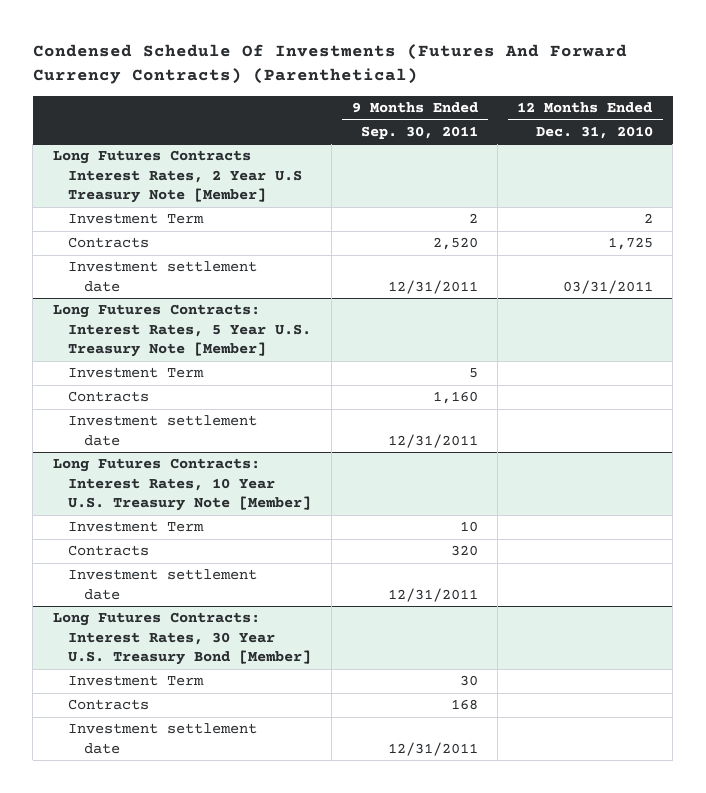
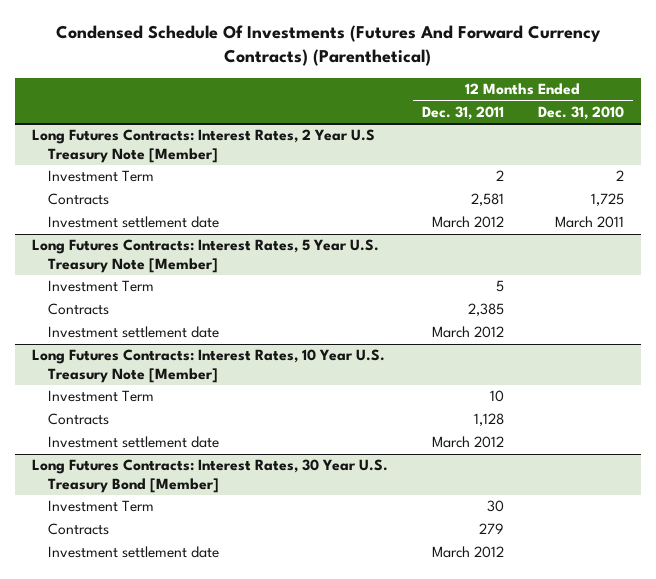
- | 9 Months Ended Sep. 30, 2011 | 12 Months Ended Dec. 31, 2010
+ | 12 Months Ended Dec. 31, 2011 | 12 Months Ended Dec. 31, 2010
- Long Futures Contracts Interest Rates, 2 Year U.S Treasury Note [Member]
+ Long Futures Contracts: Interest Rates, 2 Year U.S Treasury Note [Member]
- Investment settlement date | 12/31/2011 | 03/31/2011
+ Investment settlement date | March 2012 | March 2011

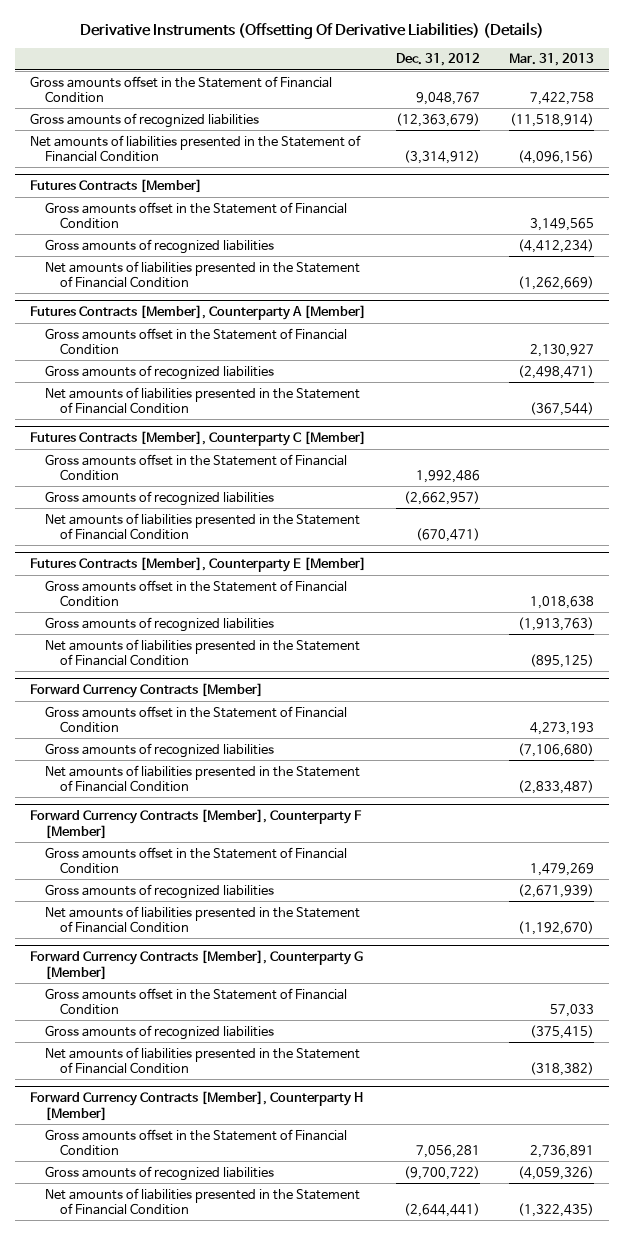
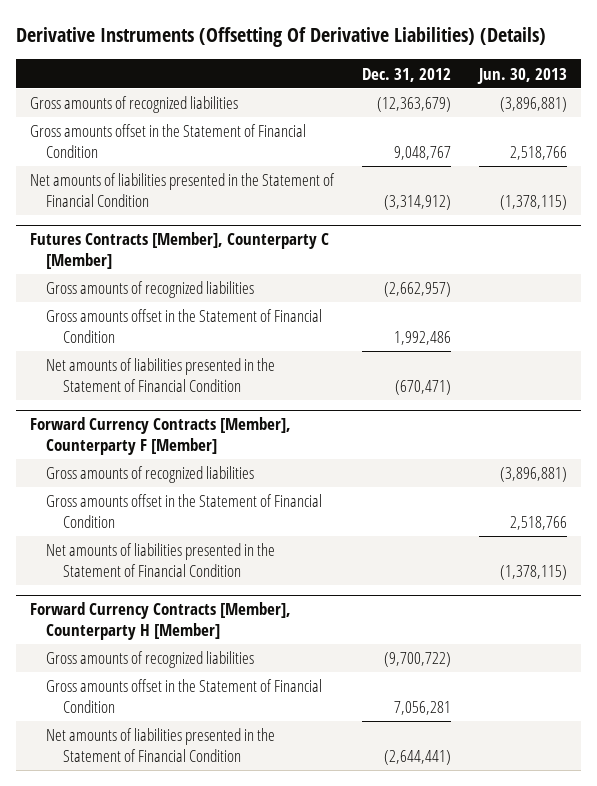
- | Dec. 31, 2012 | Mar. 31, 2013
+ | Dec. 31, 2012 | Jun. 30, 2013
moved down: Gross amounts offset in the Statement of Financial Condition | 9,048,767 | 2,518,766
- Futures Contracts [Member]
- Gross amounts offset in the Statement of Financial Condition | | 3,149,565
- Gross amounts of recognized liabilities | | (4,412,234)
- Net amounts of liabilities presented in the Statement of Financial Condition | | (1,262,669)
- Futures Contracts [Member], Counterparty A [Member]
- Gross amounts offset in the Statement of Financial Condition | | 2,130,927
- Gross amounts of recognized liabilities | | (2,498,471)
- Net amounts of liabilities presented in the Statement of Financial Condition | | (367,544)
@ Futures Contracts [Member], Counterparty C [Member]
moved down: Gross amounts offset in the Statement of Financial Condition | 1,992,486 |
- Futures Contracts [Member], Counterparty E [Member]
- Gross amounts offset in the Statement of Financial Condition | | 1,018,638
- Gross amounts of recognized liabilities | | (1,913,763)
- Net amounts of liabilities presented in the Statement of Financial Condition | | (895,125)
- Forward Currency Contracts [Member]
- Gross amounts offset in the Statement of Financial Condition | | 4,273,193
- Gross amounts of recognized liabilities | | (7,106,680)
- Net amounts of liabilities presented in the Statement of Financial Condition | | (2,833,487)
@ Forward Currency Contracts [Member], Counterparty F [Member]
moved down: Gross amounts offset in the Statement of Financial Condition | | 2,518,766
- Forward Currency Contracts [Member], Counterparty G [Member]
- Gross amounts offset in the Statement of Financial Condition | | 57,033
- Gross amounts of recognized liabilities | | (375,415)
- Net amounts of liabilities presented in the Statement of Financial Condition | | (318,382)
@ Forward Currency Contracts [Member], Counterparty H [Member]
moved down: Gross amounts offset in the Statement of Financial Condition | 7,056,281 |

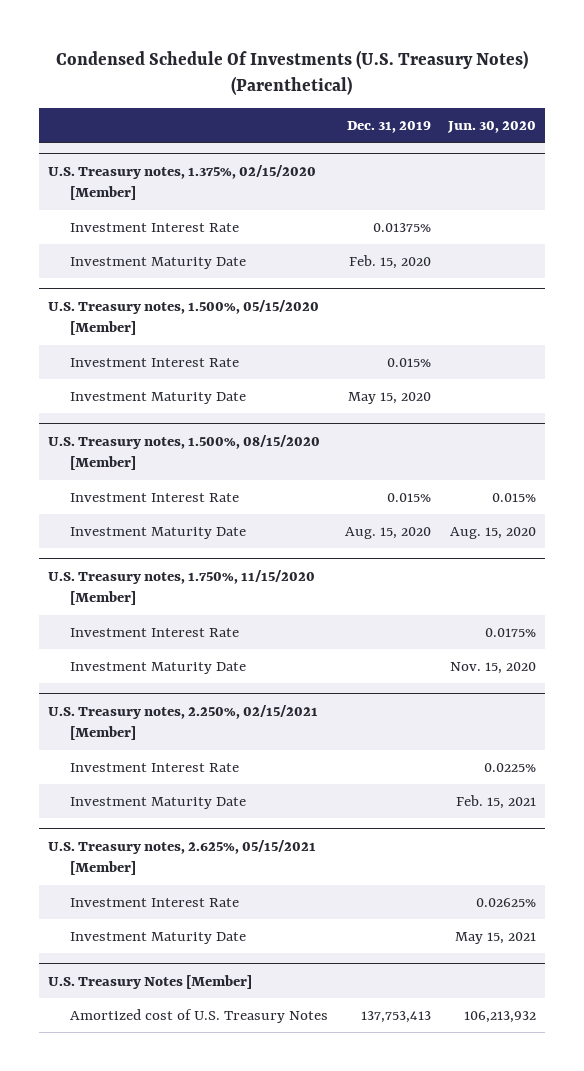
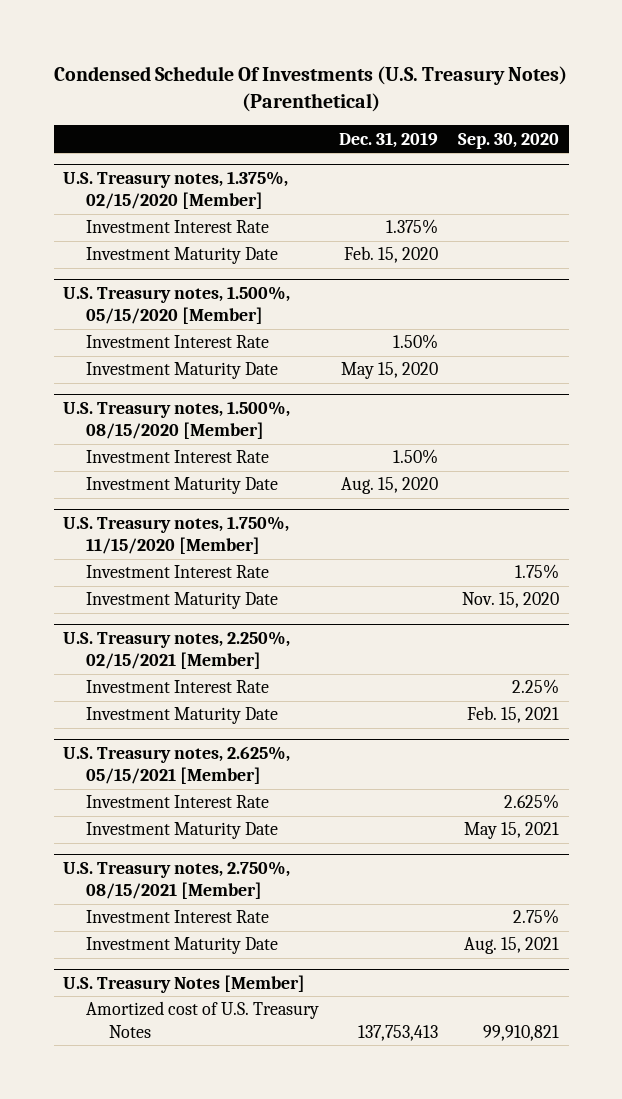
- | Dec. 31, 2019 | Jun. 30, 2020
+ | Dec. 31, 2019 | Sep. 30, 2020
@ U.S. Treasury notes, 1.375%, 02/15/2020 [Member]
- Investment Interest Rate | 0.01375% |
+ Investment Interest Rate | 1.375% |
@ U.S. Treasury notes, 1.500%, 05/15/2020 [Member]
- Investment Interest Rate | 0.015% |
+ Investment Interest Rate | 1.50% |
@ U.S. Treasury notes, 1.500%, 08/15/2020 [Member]
- Investment Interest Rate | 0.015% | 0.015%
+ Investment Interest Rate | 1.50% |
+ U.S. Treasury notes, 2.750%, 08/15/2021 [Member]
+ Investment Interest Rate | | 2.75%
+ Investment Maturity Date | | Aug. 15, 2021

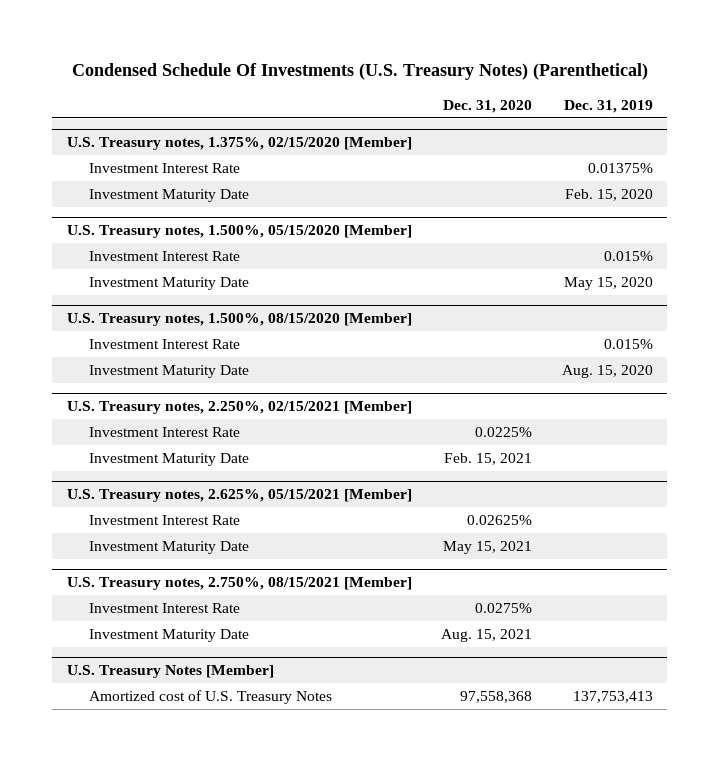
- | Dec. 31, 2019 | Sep. 30, 2020
+ | Dec. 31, 2020 | Dec. 31, 2019
@ U.S. Treasury notes, 1.375%, 02/15/2020 [Member]
- Investment Interest Rate | 1.375% |
+ Investment Interest Rate | | 0.01375%
@ U.S. Treasury notes, 1.500%, 05/15/2020 [Member]
- Investment Interest Rate | 1.50% |
+ Investment Interest Rate | | 0.015%
@ U.S. Treasury notes, 1.500%, 08/15/2020 [Member]
- Investment Interest Rate | 1.50% |
+ Investment Interest Rate | | 0.015%
- U.S. Treasury notes, 1.750%, 11/15/2020 [Member]
- Investment Interest Rate | | 1.75%
- Investment Maturity Date | | Nov. 15, 2020

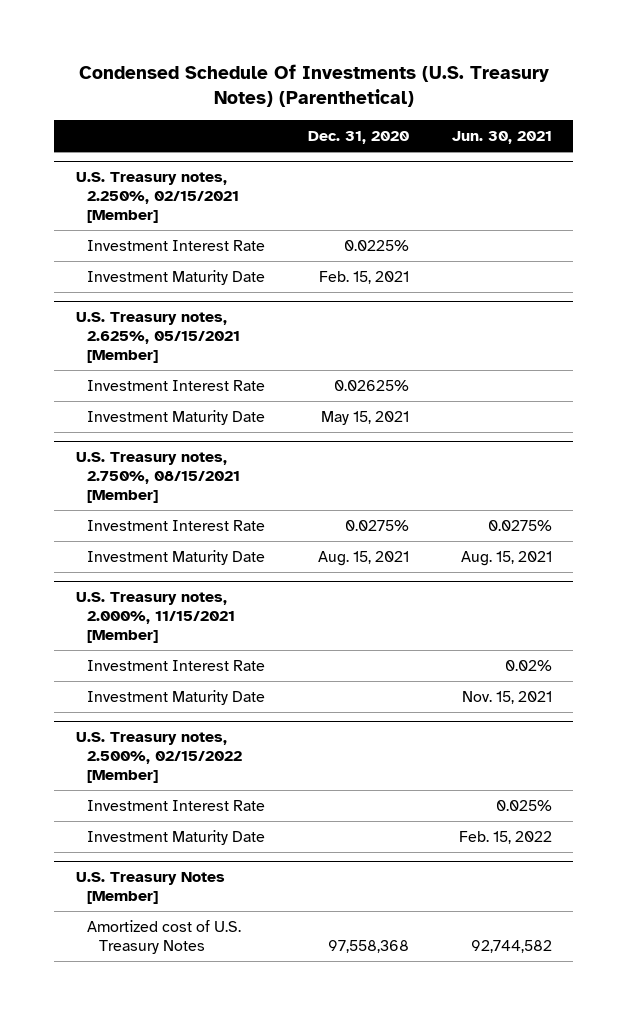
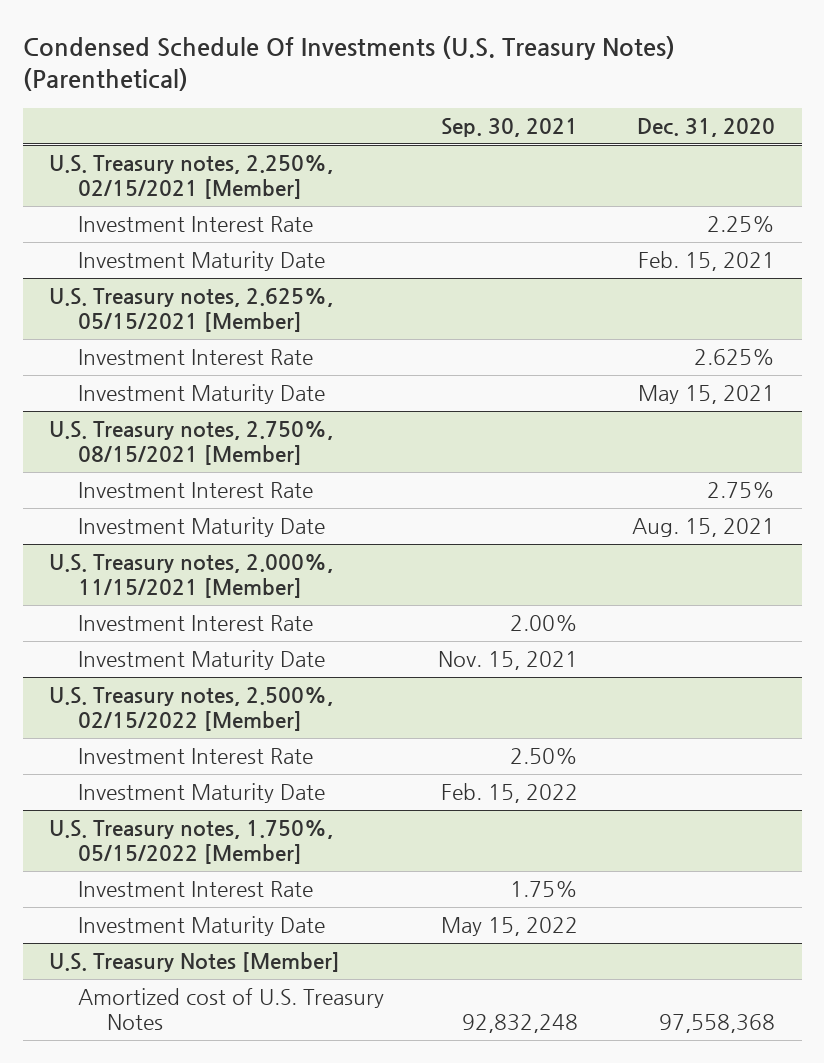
- | Dec. 31, 2020 | Jun. 30, 2021
+ | Sep. 30, 2021 | Dec. 31, 2020
@ U.S. Treasury notes, 2.250%, 02/15/2021 [Member]
- Investment Interest Rate | 0.0225% |
+ Investment Interest Rate | | 2.25%
@ U.S. Treasury notes, 2.625%, 05/15/2021 [Member]
- Investment Interest Rate | 0.02625% |
+ Investment Interest Rate | | 2.625%
@ U.S. Treasury notes, 2.750%, 08/15/2021 [Member]
- Investment Interest Rate | 0.0275% | 0.0275%
+ Investment Interest Rate | | 2.75%
+ U.S. Treasury notes, 1.750%, 05/15/2022 [Member]
+ Investment Interest Rate | 1.75% |
+ Investment Maturity Date | May 15, 2022 |

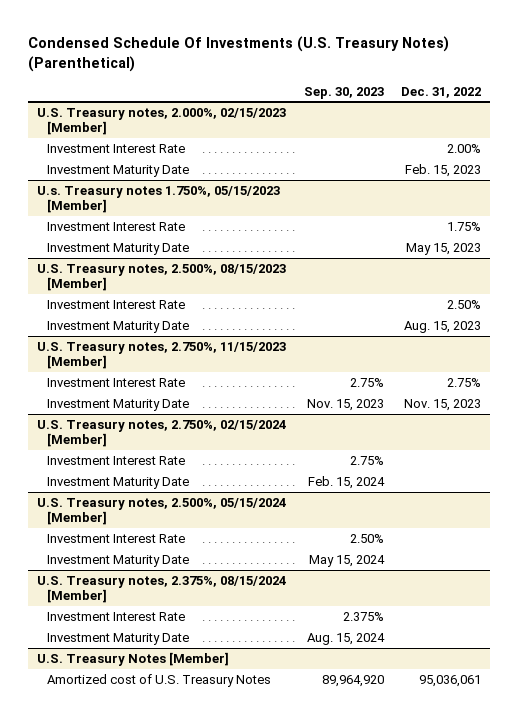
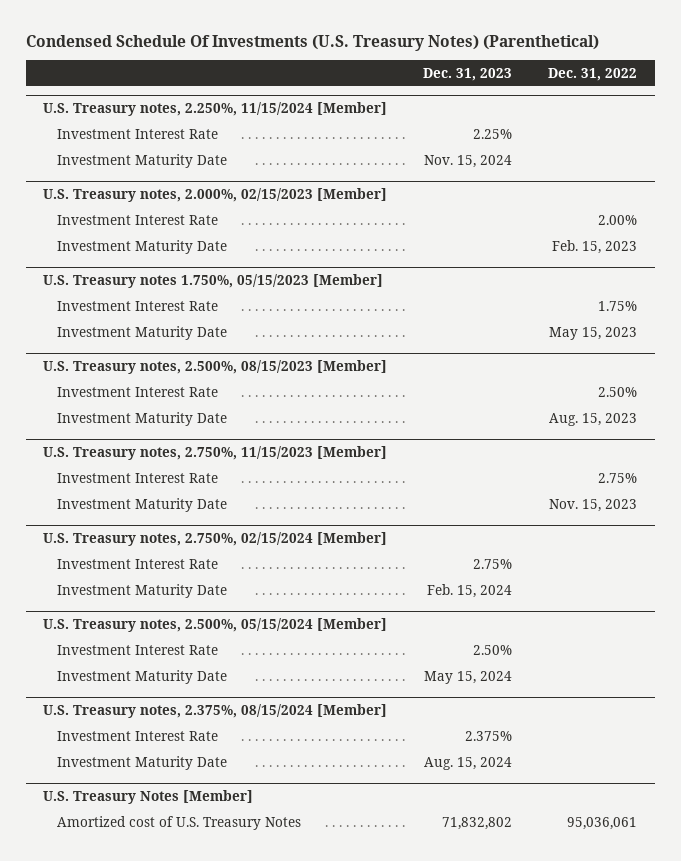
- | Sep. 30, 2023 | Dec. 31, 2022
+ | Dec. 31, 2023 | Dec. 31, 2022
+ U.S. Treasury notes, 2.250%, 11/15/2024 [Member]
+ Investment Interest Rate | 2.25% |
+ Investment Maturity Date | Nov. 15, 2024 |
- U.s. Treasury notes 1.750%, 05/15/2023 [Member]
+ U.S. Treasury notes 1.750%, 05/15/2023 [Member]

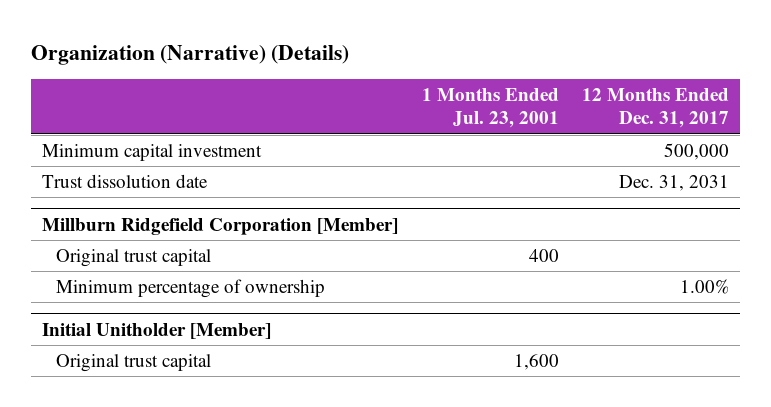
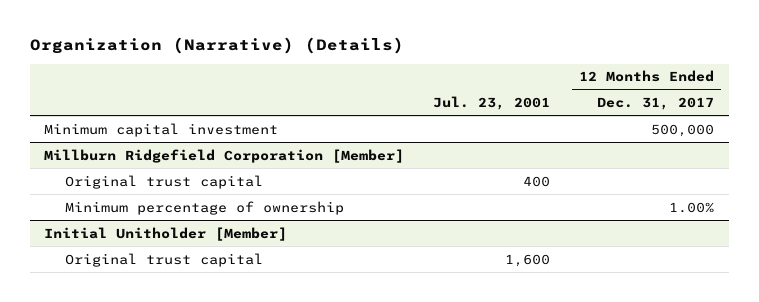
- | 1 Months Ended Jul. 23, 2001 | 12 Months Ended Dec. 31, 2017
+ | Jul. 23, 2001 | 12 Months Ended Dec. 31, 2017
- Trust dissolution date | | Dec. 31, 2031

